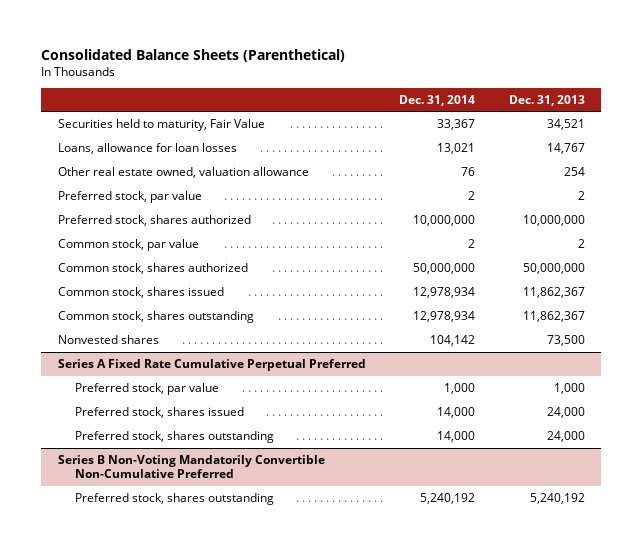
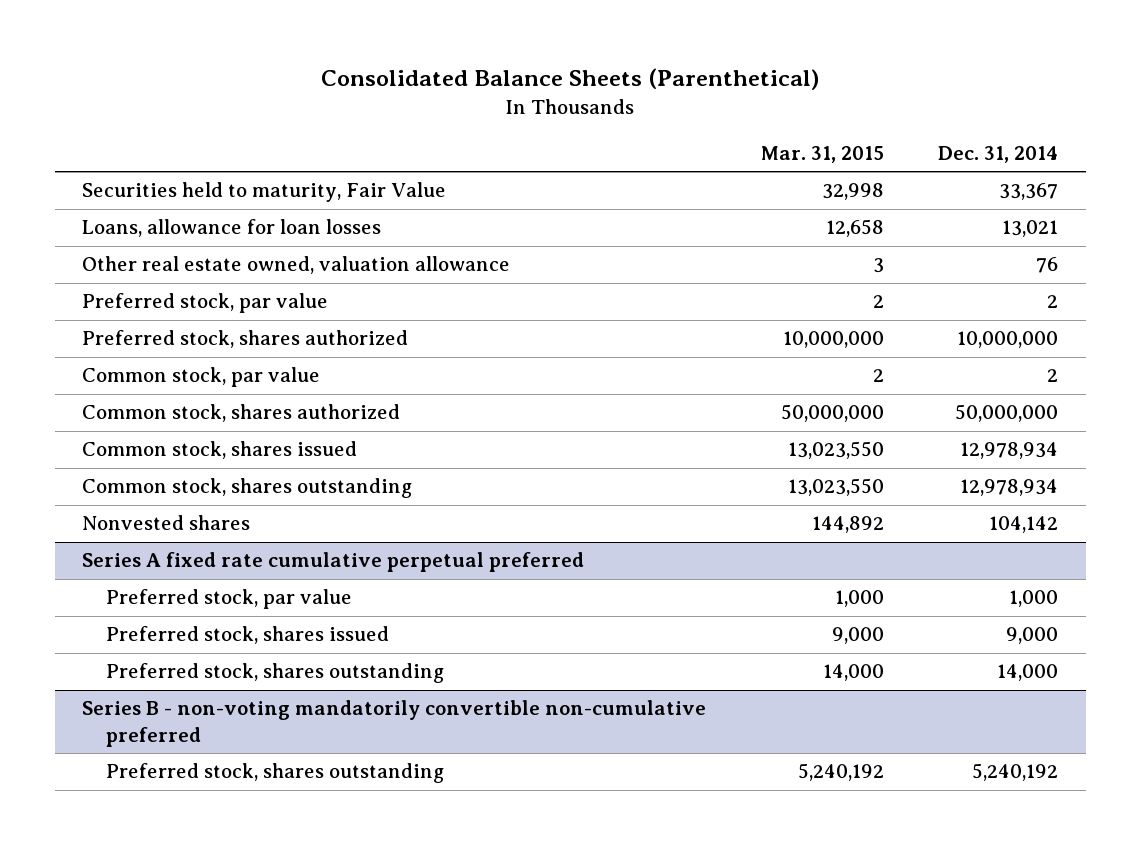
- | Dec. 31, 2014 | Dec. 31, 2013
+ | Mar. 31, 2015 | Dec. 31, 2014
- Series A Fixed Rate Cumulative Perpetual Preferred
+ Series A fixed rate cumulative perpetual preferred
- Preferred stock, shares issued | 14,000 | 24,000
+ Preferred stock, shares issued | 9,000 | 9,000
- Series B Non-Voting Mandatorily Convertible Non-Cumulative Preferred
+ Series B - non-voting mandatorily convertible non-cumulative preferred

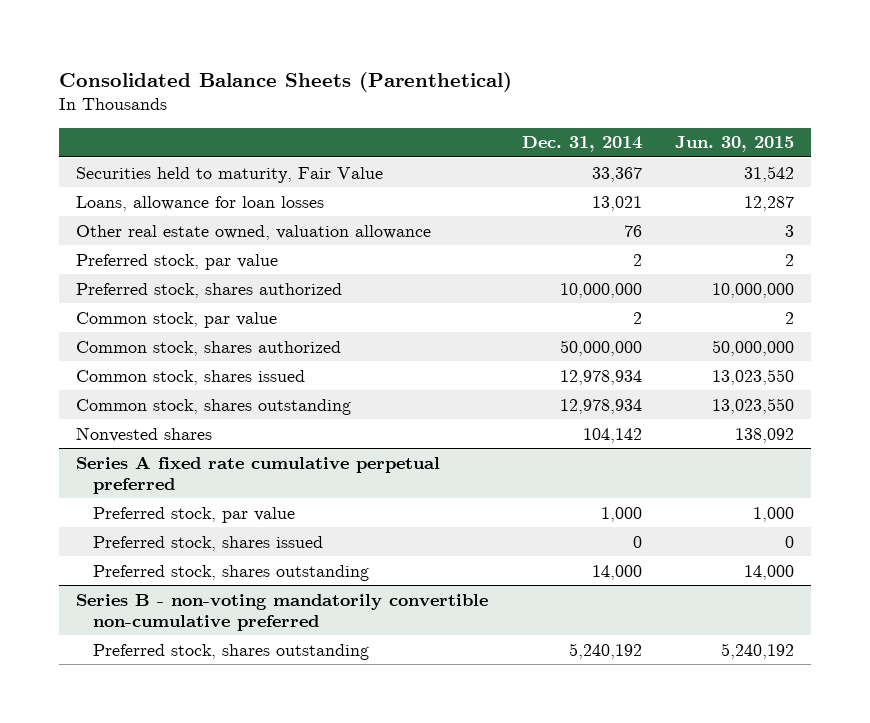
- | Mar. 31, 2015 | Dec. 31, 2014
+ | Dec. 31, 2014 | Jun. 30, 2015
@ Series A fixed rate cumulative perpetual preferred
- Preferred stock, shares issued | 9,000 | 9,000
+ Preferred stock, shares issued | 0 | 0

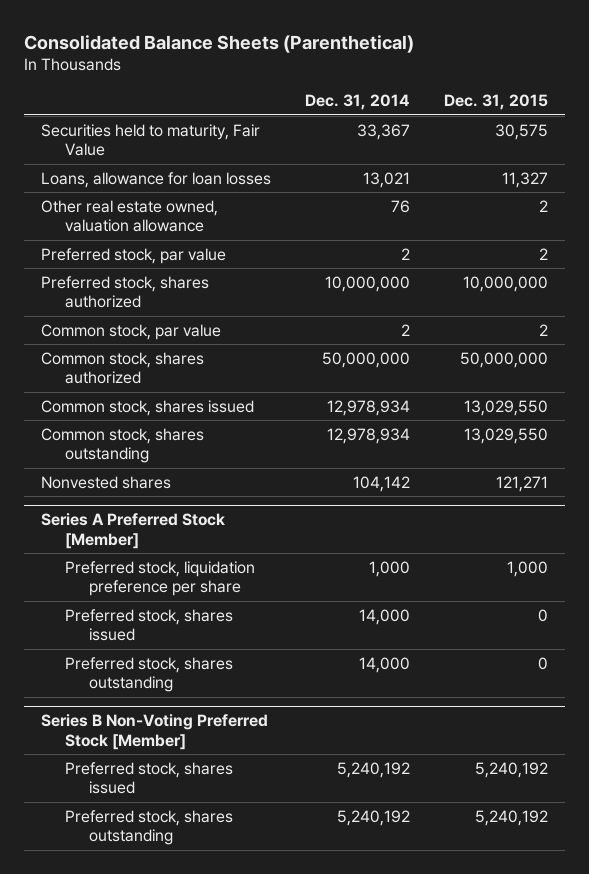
- | Dec. 31, 2014 | Jun. 30, 2015
+ | Dec. 31, 2014 | Dec. 31, 2015
- Series A fixed rate cumulative perpetual preferred
- Preferred stock, par value | 1,000 | 1,000
- Preferred stock, shares issued | 0 | 0
+ Series A Preferred Stock [Member]
+ Preferred stock, liquidation preference per share | 1,000 | 1,000
+ Preferred stock, shares issued | 14,000 | 0
- Series B - non-voting mandatorily convertible non-cumulative preferred
+ Series B Non-Voting Preferred Stock [Member]
+ Preferred stock, shares issued | 5,240,192 | 5,240,192

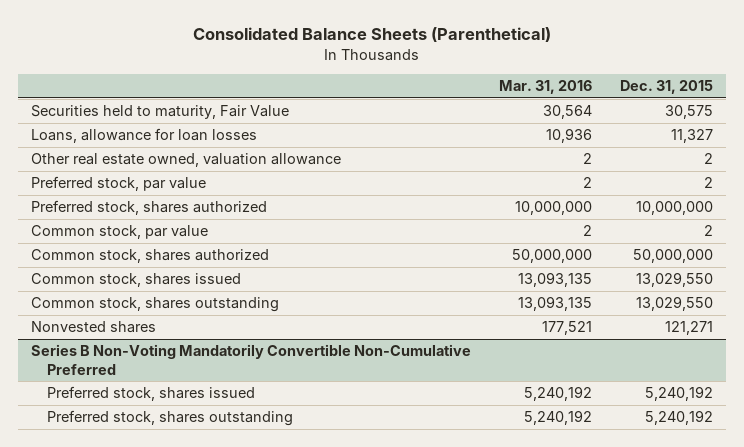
- | Dec. 31, 2014 | Dec. 31, 2015
+ | Mar. 31, 2016 | Dec. 31, 2015
- Series A Preferred Stock [Member]
- Preferred stock, liquidation preference per share | 1,000 | 1,000
- Preferred stock, shares issued | 14,000 | 0
- Preferred stock, shares outstanding | 14,000 | 0
- Series B Non-Voting Preferred Stock [Member]
+ Series B Non-Voting Mandatorily Convertible Non-Cumulative Preferred

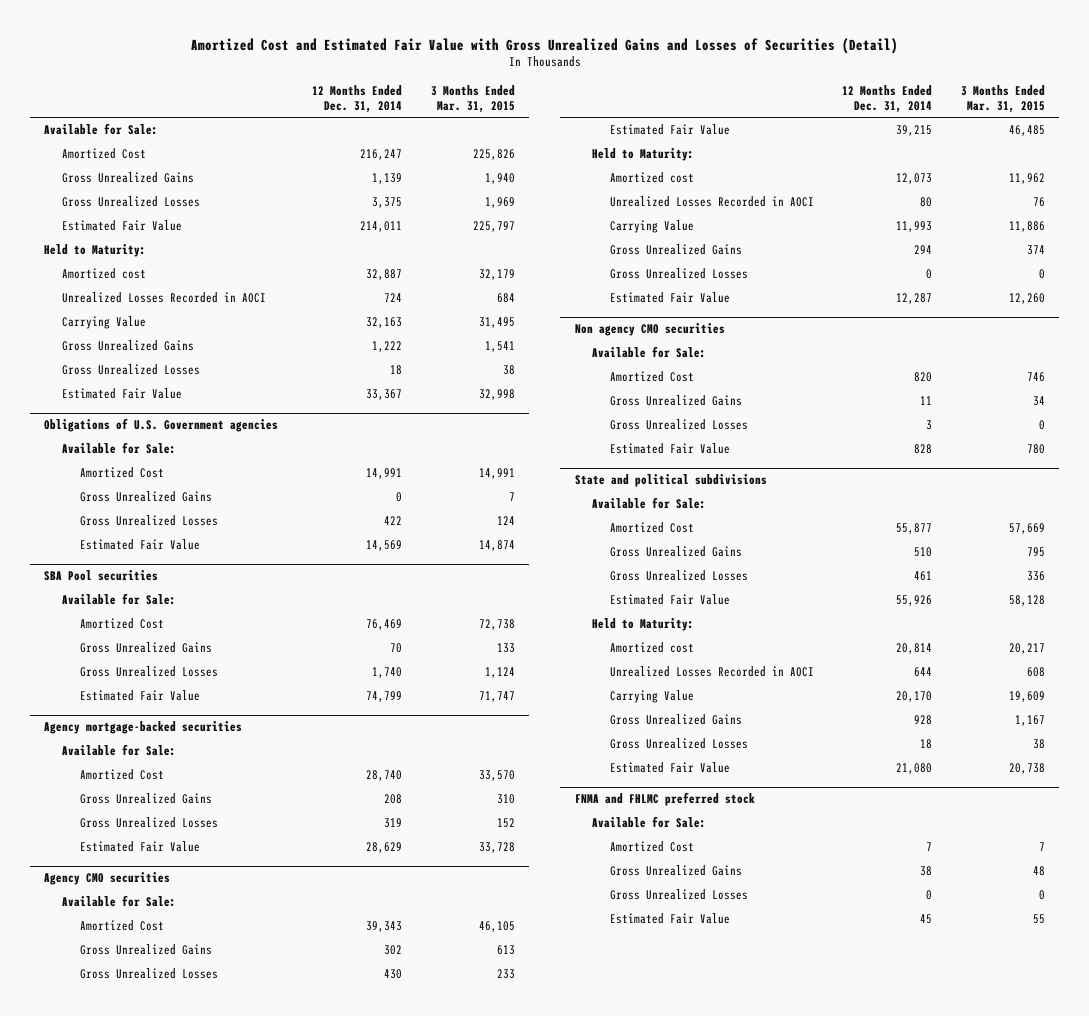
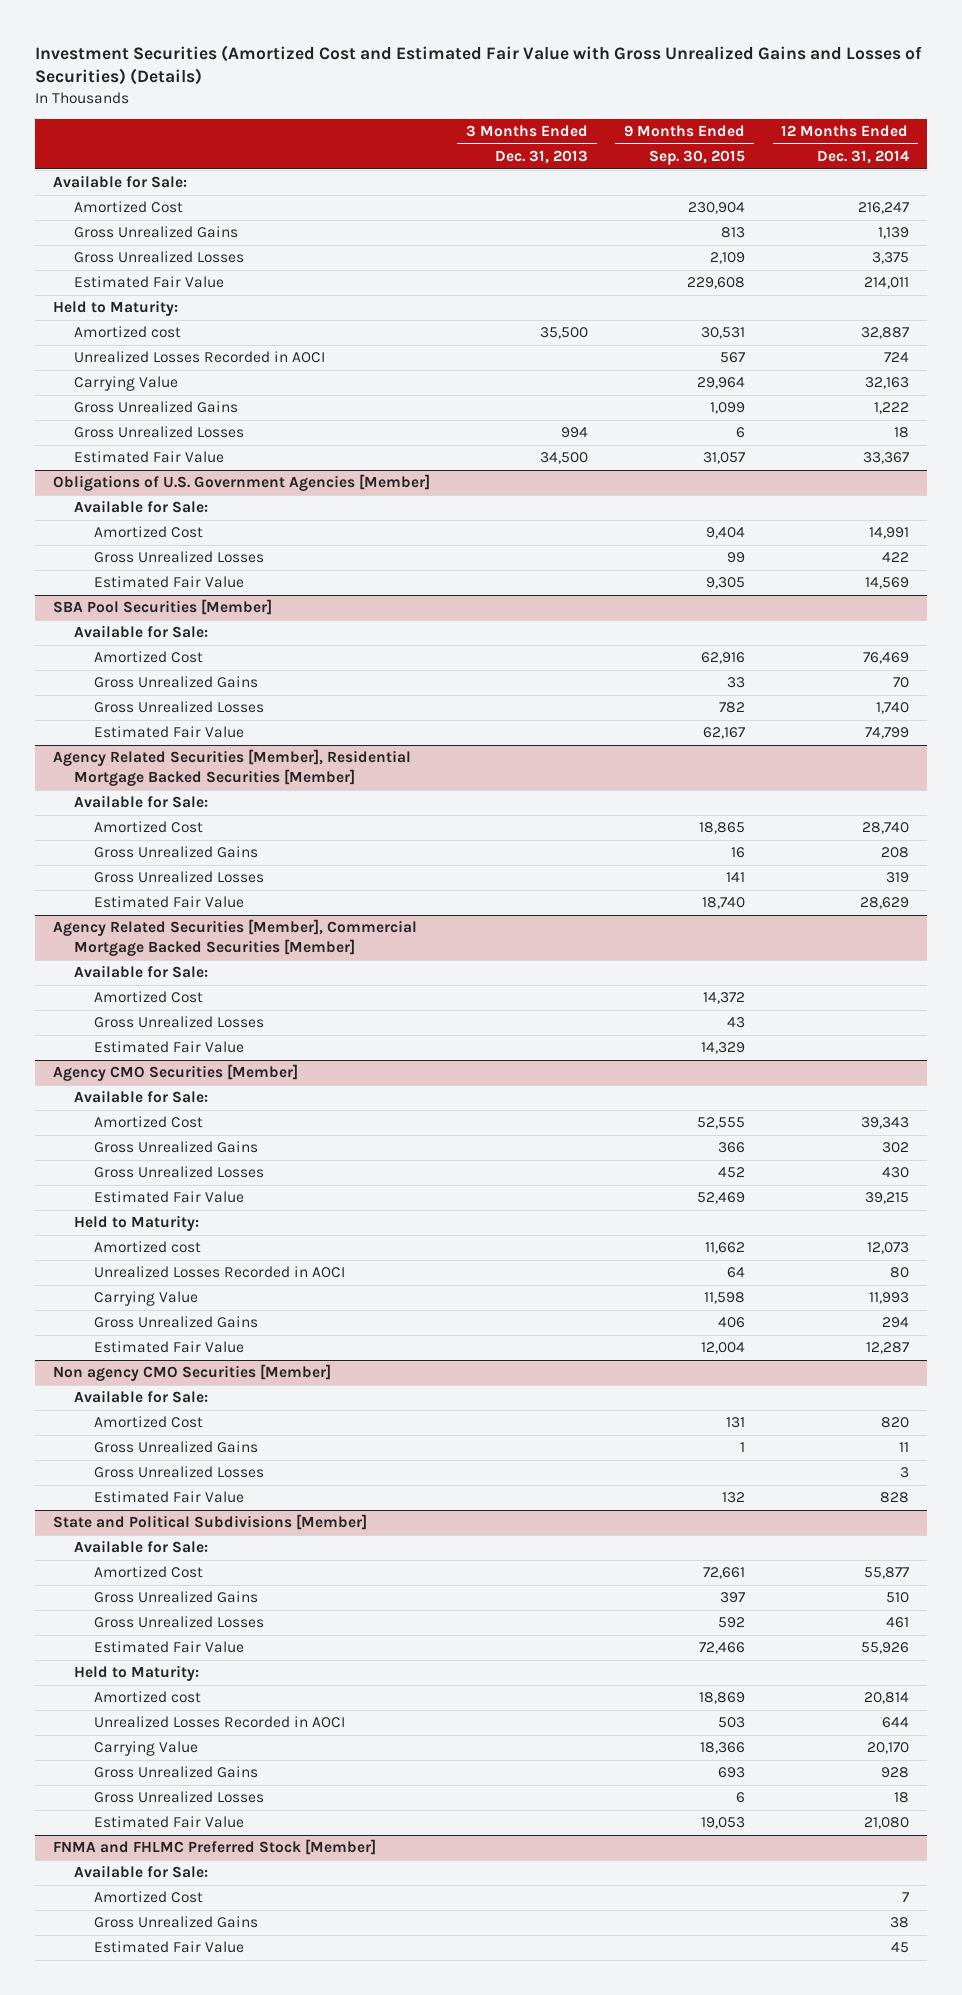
- Amortized Cost and Estimated Fair Value with Gross Unrealized Gains and Losses of Securities (Detail)
+ Investment Securities (Amortized Cost and Estimated Fair Value with Gross Unrealized Gains and Losses of Securities) (Details)
- | 12 Months Ended Dec. 31, 2014 | 3 Months Ended Mar. 31, 2015
+ | 3 Months Ended Dec. 31, 2013 | 9 Months Ended Sep. 30, 2015 | 12 Months Ended Dec. 31, 2014
- Obligations of U.S. Government agencies
+ Obligations of U.S. Government Agencies [Member]
- Gross Unrealized Gains | 0 | 7
- SBA Pool securities
+ SBA Pool Securities [Member]
- Agency mortgage-backed securities
+ Agency Related Securities [Member], Residential Mortgage Backed Securities [Member]
- Agency CMO securities
+ Agency Related Securities [Member], Commercial Mortgage Backed Securities [Member]
+ Amortized Cost | | 14,372 |
+ Gross Unrealized Losses | | 43 |
+ Estimated Fair Value | | 14,329 |
+ Agency CMO Securities [Member]
+ Available for Sale:
- Gross Unrealized Losses | 0 | 0
- Non agency CMO securities
+ Non agency CMO Securities [Member]
- State and political subdivisions
+ State and Political Subdivisions [Member]
- FNMA and FHLMC preferred stock
+ FNMA and FHLMC Preferred Stock [Member]
- Gross Unrealized Losses | 0 | 0

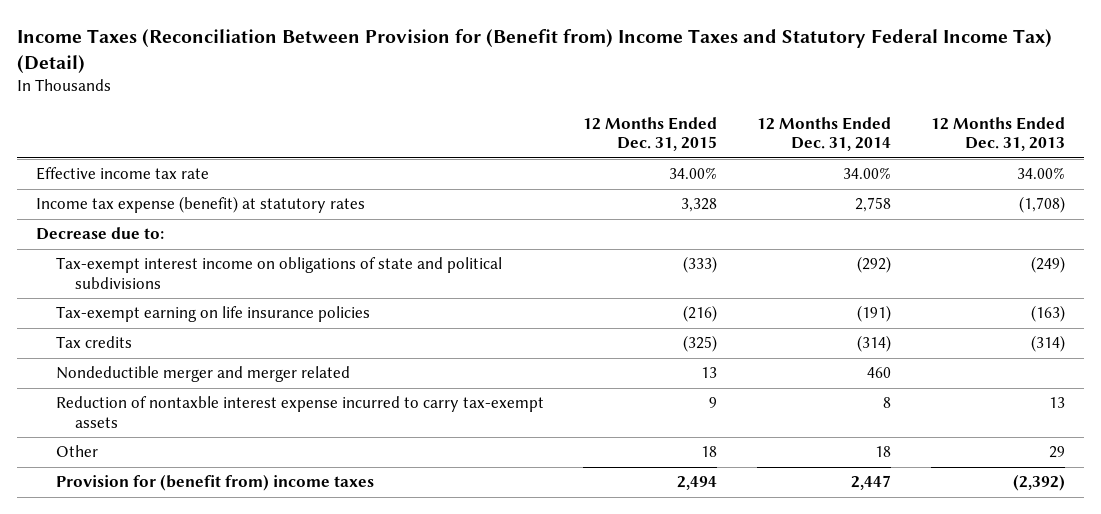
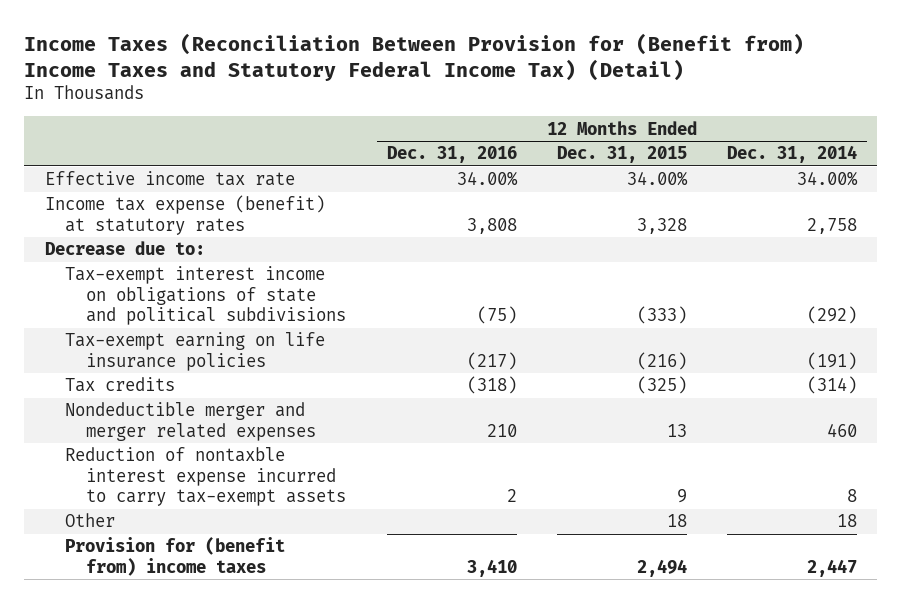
- | 12 Months Ended Dec. 31, 2015 | 12 Months Ended Dec. 31, 2014 | 12 Months Ended Dec. 31, 2013
+ | 12 Months Ended Dec. 31, 2016 | 12 Months Ended Dec. 31, 2015 | 12 Months Ended Dec. 31, 2014
- Nondeductible merger and merger related | 13 | 460 |
+ Nondeductible merger and merger related expenses | 210 | 13 | 460

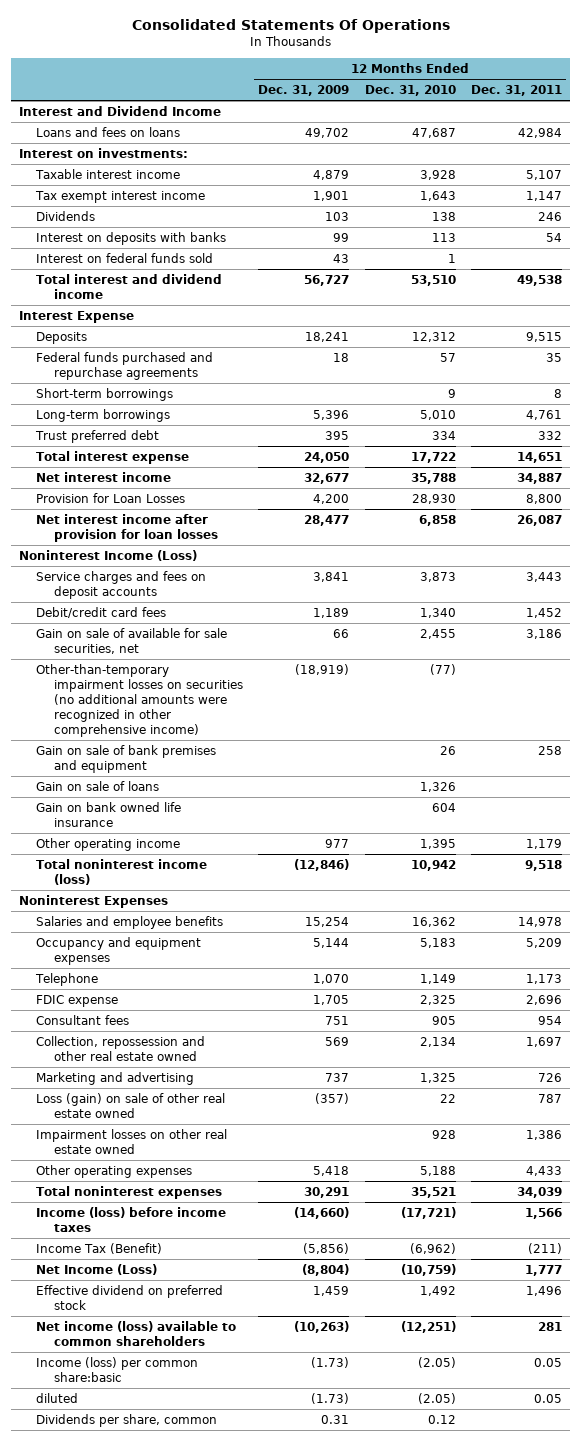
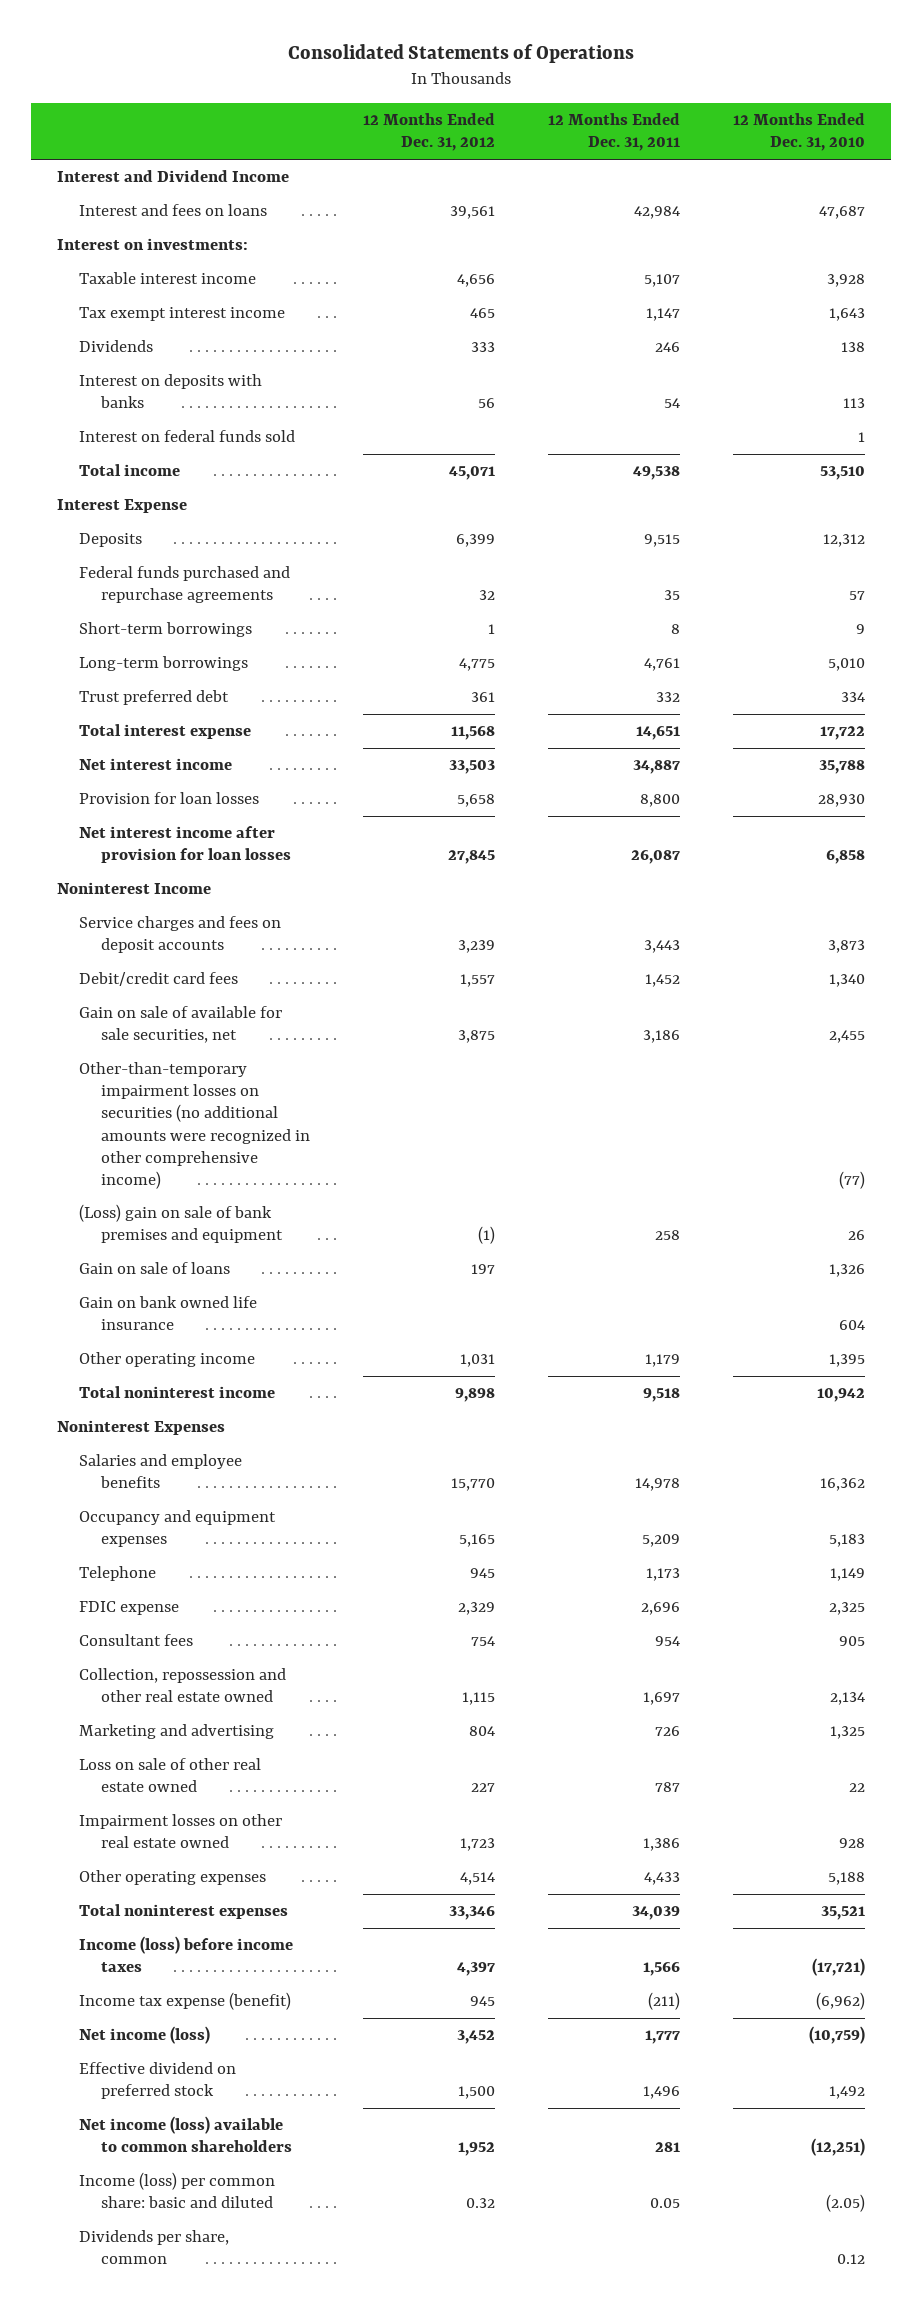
- Consolidated Statements Of Operations
+ Consolidated Statements of Operations
- | 12 Months Ended Dec. 31, 2009 | 12 Months Ended Dec. 31, 2010 | 12 Months Ended Dec. 31, 2011
+ | 12 Months Ended Dec. 31, 2012 | 12 Months Ended Dec. 31, 2011 | 12 Months Ended Dec. 31, 2010
- Loans and fees on loans | 49,702 | 47,687 | 42,984
+ Interest and fees on loans | 39,561 | 42,984 | 47,687
- Total interest and dividend income | 56,727 | 53,510 | 49,538
+ Total income | 45,071 | 49,538 | 53,510
- Provision for Loan Losses | 4,200 | 28,930 | 8,800
+ Provision for loan losses | 5,658 | 8,800 | 28,930
- Noninterest Income (Loss)
+ Noninterest Income
- Gain on sale of bank premises and equipment | | 26 | 258
+ (Loss) gain on sale of bank premises and equipment | (1) | 258 | 26
- Total noninterest income (loss) | (12,846) | 10,942 | 9,518
+ Total noninterest income | 9,898 | 9,518 | 10,942
- Loss (gain) on sale of other real estate owned | (357) | 22 | 787
+ Loss on sale of other real estate owned | 227 | 787 | 22
- Income Tax (Benefit) | (5,856) | (6,962) | (211)
- Net Income (Loss) | (8,804) | (10,759) | 1,777
+ Income tax expense (benefit) | 945 | (211) | (6,962)
+ Net income (loss) | 3,452 | 1,777 | (10,759)
- Income (loss) per common share:basic | (1.73) | (2.05) | 0.05
- diluted | (1.73) | (2.05) | 0.05
+ Income (loss) per common share: basic and diluted | 0.32 | 0.05 | (2.05)

